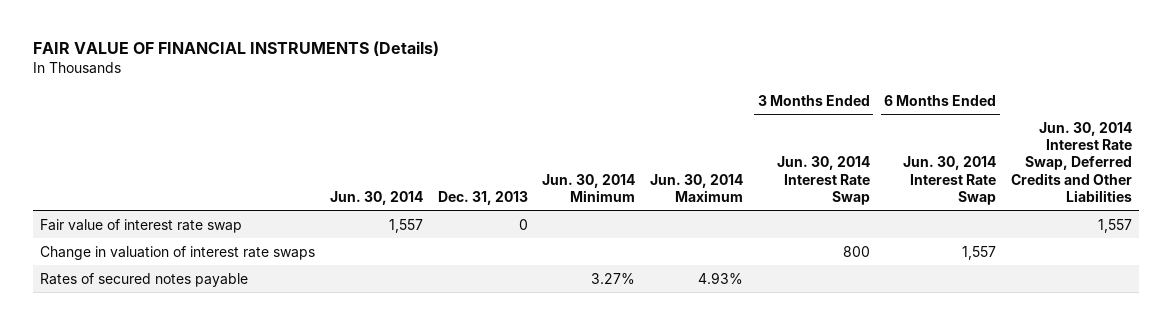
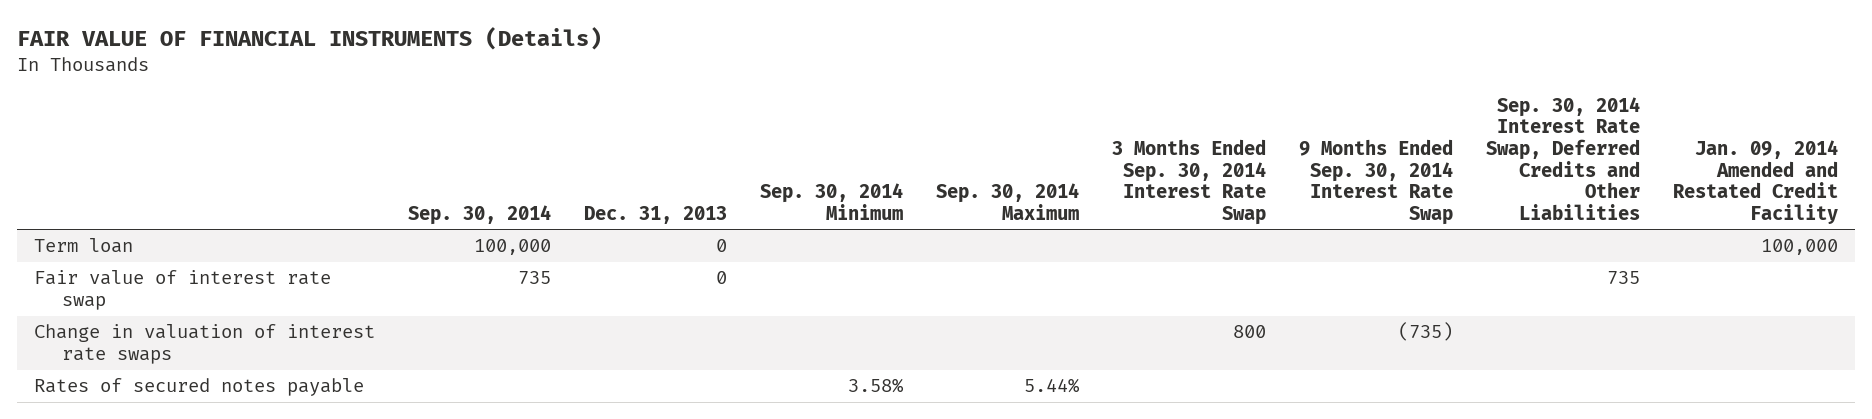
- | Jun. 30, 2014 | Dec. 31, 2013 | Jun. 30, 2014 Minimum | Jun. 30, 2014 Maximum | 3 Months Ended Jun. 30, 2014 Interest Rate Swap | 6 Months Ended Jun. 30, 2014 Interest Rate Swap | Jun. 30, 2014 Interest Rate Swap, Deferred Credits and Other Liabilities
+ | Sep. 30, 2014 | Dec. 31, 2013 | Sep. 30, 2014 Minimum | Sep. 30, 2014 Maximum | 3 Months Ended Sep. 30, 2014 Interest Rate Swap | 9 Months Ended Sep. 30, 2014 Interest Rate Swap | Sep. 30, 2014 Interest Rate Swap, Deferred Credits and Other Liabilities | Jan. 09, 2014 Amended and Restated Credit Facility
+ Term loan | 100,000 | 0 | | | | | | 100,000

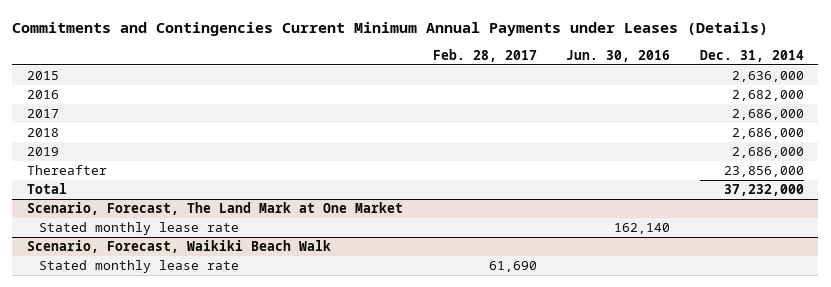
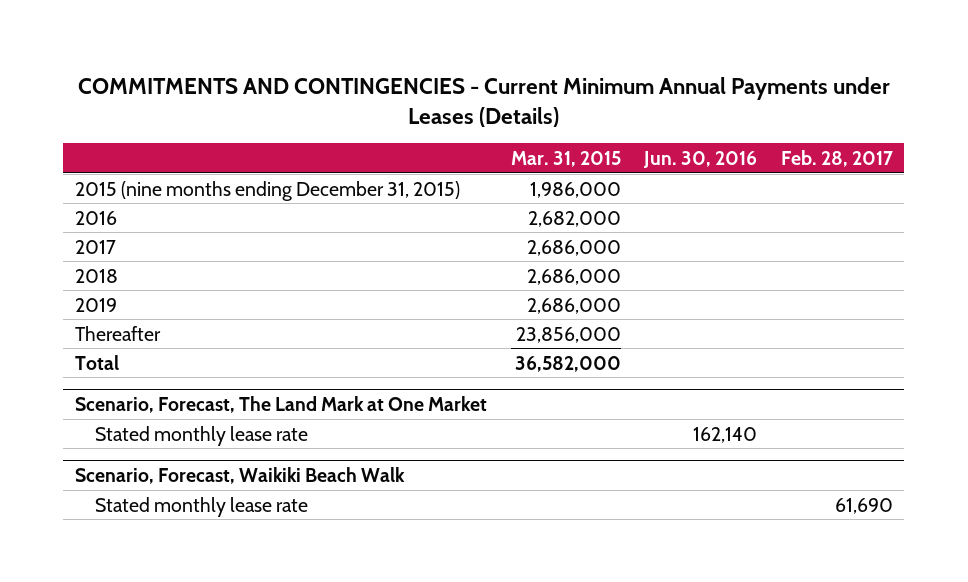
- Commitments and Contingencies Current Minimum Annual Payments under Leases (Details)
+ COMMITMENTS AND CONTINGENCIES - Current Minimum Annual Payments under Leases (Details)
- | Feb. 28, 2017 | Jun. 30, 2016 | Dec. 31, 2014
+ | Mar. 31, 2015 | Jun. 30, 2016 | Feb. 28, 2017
- 2015 | | | 2,636,000
+ 2015 (nine months ending December 31, 2015) | 1,986,000 | |

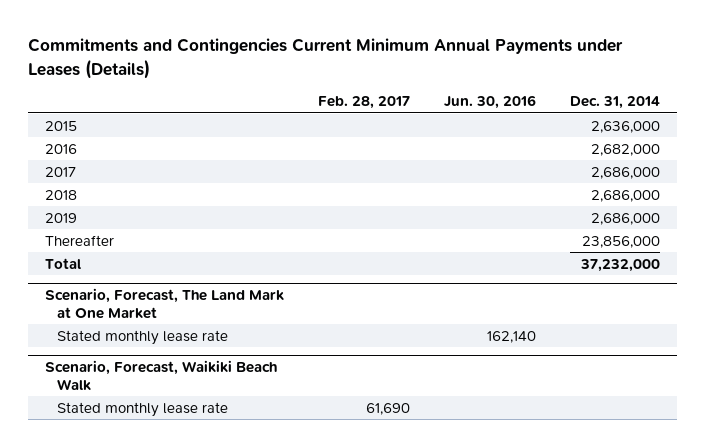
- COMMITMENTS AND CONTINGENCIES - Current Minimum Annual Payments under Leases (Details)
+ Commitments and Contingencies Current Minimum Annual Payments under Leases (Details)
- | Mar. 31, 2015 | Jun. 30, 2016 | Feb. 28, 2017
+ | Feb. 28, 2017 | Jun. 30, 2016 | Dec. 31, 2014
- 2015 (nine months ending December 31, 2015) | 1,986,000 | |
+ 2015 | | | 2,636,000

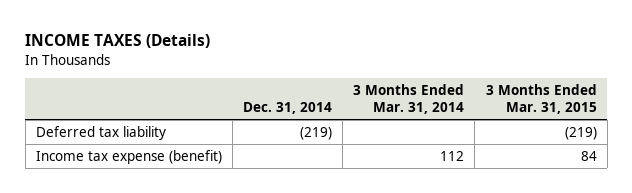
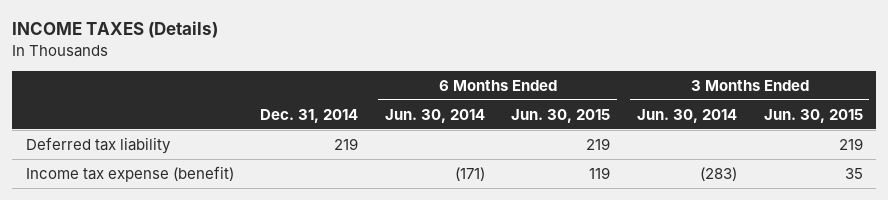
- | Dec. 31, 2014 | 3 Months Ended Mar. 31, 2014 | 3 Months Ended Mar. 31, 2015
+ | Dec. 31, 2014 | 6 Months Ended Jun. 30, 2014 | 6 Months Ended Jun. 30, 2015 | 3 Months Ended Jun. 30, 2014 | 3 Months Ended Jun. 30, 2015
- Deferred tax liability | (219) | | (219)
+ Deferred tax liability | 219 | | 219 | | 219

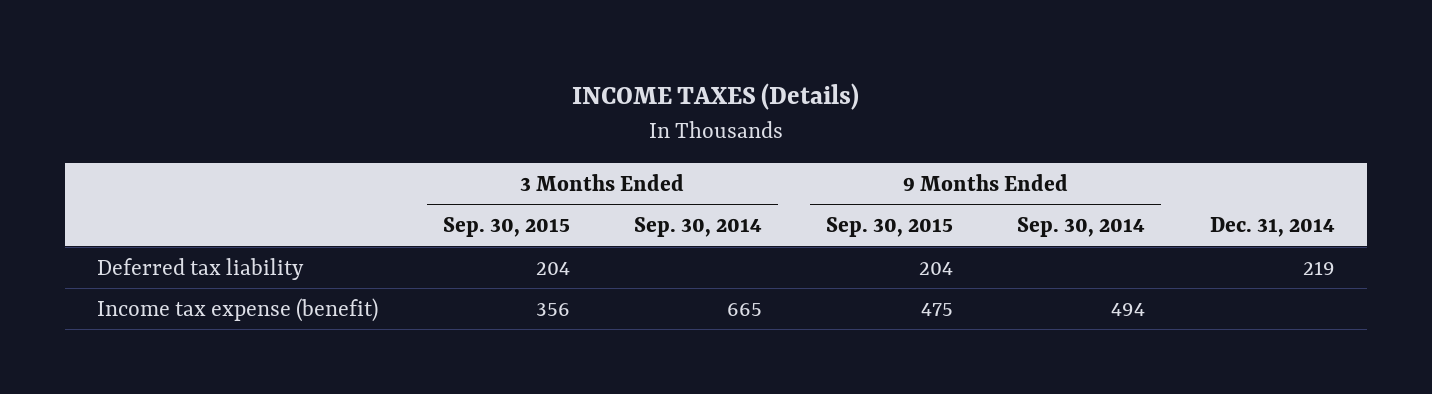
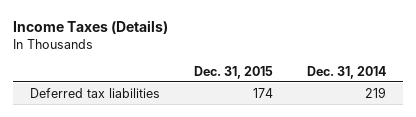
- INCOME TAXES (Details)
+ Income Taxes (Details)
- | 3 Months Ended Sep. 30, 2015 | 3 Months Ended Sep. 30, 2014 | 9 Months Ended Sep. 30, 2015 | 9 Months Ended Sep. 30, 2014 | Dec. 31, 2014
+ | Dec. 31, 2015 | Dec. 31, 2014
- Deferred tax liability | 204 | | 204 | | 219
- Income tax expense (benefit) | 356 | 665 | 475 | 494 |
+ Deferred tax liabilities | 174 | 219

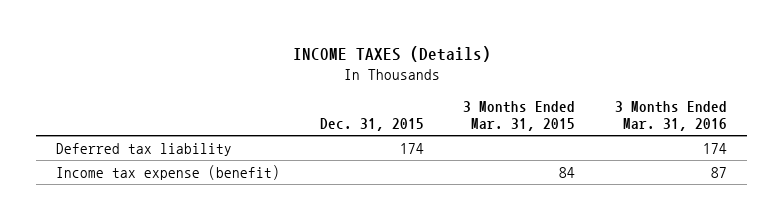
- Income Taxes (Details)
+ INCOME TAXES (Details)
- | Dec. 31, 2015 | Dec. 31, 2014
+ | Dec. 31, 2015 | 3 Months Ended Mar. 31, 2015 | 3 Months Ended Mar. 31, 2016
- Deferred tax liabilities | 174 | 219
+ Deferred tax liability | 174 | | 174
+ Income tax expense (benefit) | | 84 | 87

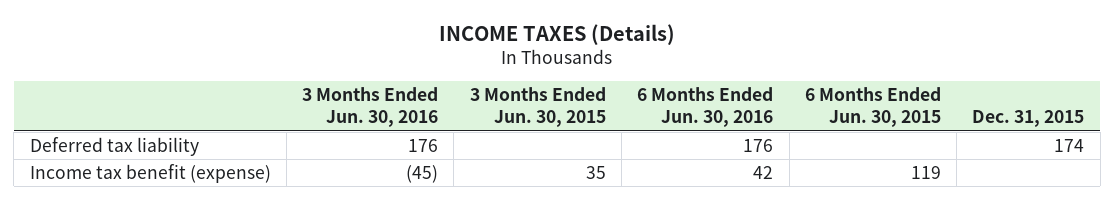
- | Dec. 31, 2015 | 3 Months Ended Mar. 31, 2015 | 3 Months Ended Mar. 31, 2016
+ | 3 Months Ended Jun. 30, 2016 | 3 Months Ended Jun. 30, 2015 | 6 Months Ended Jun. 30, 2016 | 6 Months Ended Jun. 30, 2015 | Dec. 31, 2015
- Income tax expense (benefit) | | 84 | 87
+ Income tax benefit (expense) | (45) | 35 | 42 | 119 |

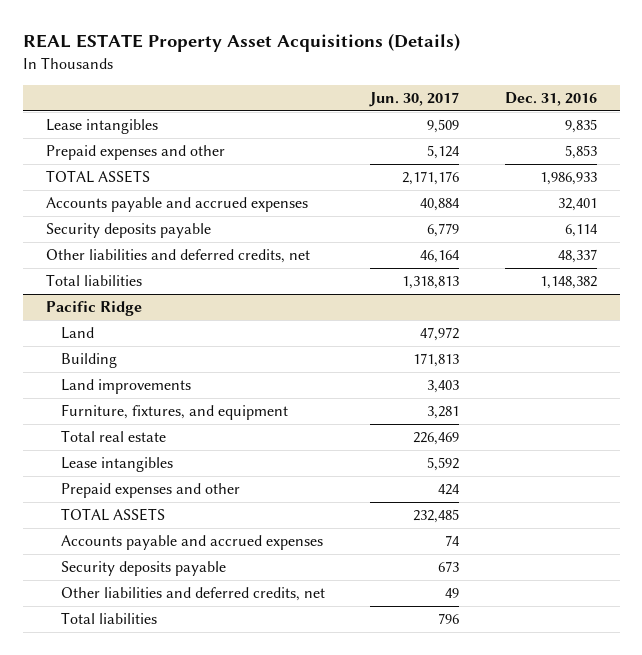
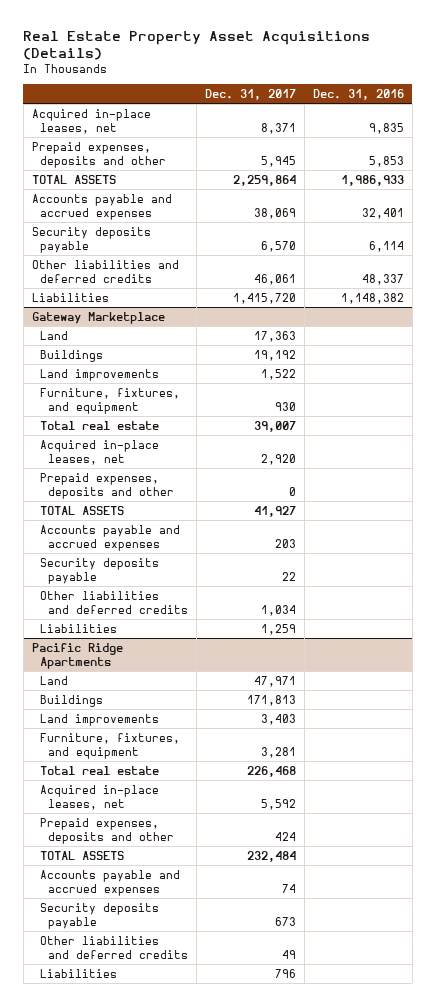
- REAL ESTATE Property Asset Acquisitions (Details)
+ Real Estate Property Asset Acquisitions (Details)
- | Jun. 30, 2017 | Dec. 31, 2016
+ | Dec. 31, 2017 | Dec. 31, 2016
- Lease intangibles | 9,509 | 9,835
- Prepaid expenses and other | 5,124 | 5,853
+ Acquired in-place leases, net | 8,371 | 9,835
+ Prepaid expenses, deposits and other | 5,945 | 5,853
- Other liabilities and deferred credits, net | 46,164 | 48,337
- Total liabilities | 1,318,813 | 1,148,382
- Pacific Ridge
- Land | 47,972 |
- Building | 171,813 |
- Land improvements | 3,403 |
- Furniture, fixtures, and equipment | 3,281 |
- Total real estate | 226,469 |
- Lease intangibles | 5,592 |
- Prepaid expenses and other | 424 |
- TOTAL ASSETS | 232,485 |
- Accounts payable and accrued expenses | 74 |
- Security deposits payable | 673 |
- Other liabilities and deferred credits, net | 49 |
- Total liabilities | 796 |
+ Other liabilities and deferred credits | 46,061 | 48,337
+ Liabilities | 1,415,720 | 1,148,382
+ Gateway Marketplace
+ Land | 17,363 |
+ Buildings | 19,192 |
+ Land improvements | 1,522 |
+ Furniture, fixtures, and equipment | 930 |
+ Total real estate | 39,007 |
+ Acquired in-place leases, net | 2,920 |
+ Prepaid expenses, deposits and other | 0 |
+ TOTAL ASSETS | 41,927 |
+ Accounts payable and accrued expenses | 203 |
+ Security deposits payable | 22 |
+ Other liabilities and deferred credits | 1,034 |
+ Liabilities | 1,259 |
+ Pacific Ridge Apartments
+ Land | 47,971 |
+ Buildings | 171,813 |
+ Land improvements | 3,403 |
+ Furniture, fixtures, and equipment | 3,281 |
+ Total real estate | 226,468 |
+ Acquired in-place leases, net | 5,592 |
+ Prepaid expenses, deposits and other | 424 |
+ TOTAL ASSETS | 232,484 |
+ Accounts payable and accrued expenses | 74 |
+ Security deposits payable | 673 |
+ Other liabilities and deferred credits | 49 |
+ Liabilities | 796 |

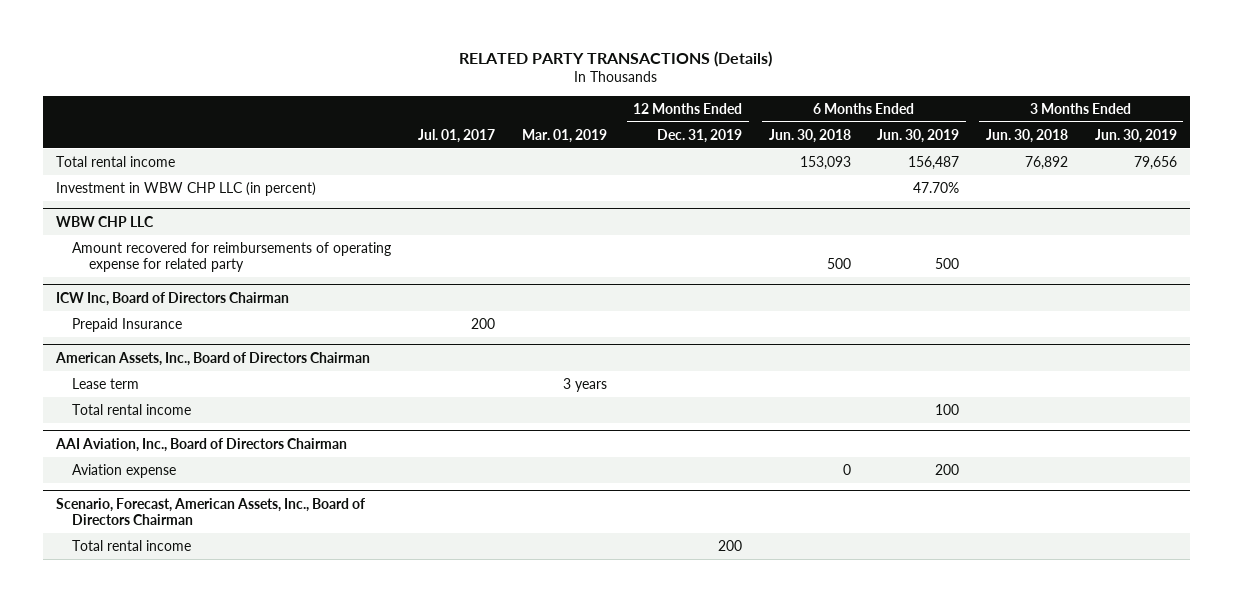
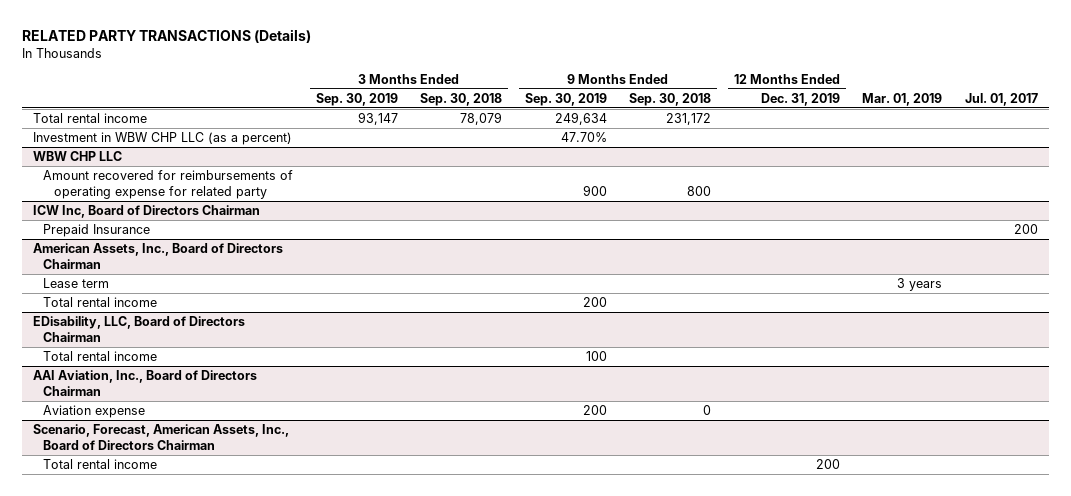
- | Jul. 01, 2017 | Mar. 01, 2019 | 12 Months Ended Dec. 31, 2019 | 6 Months Ended Jun. 30, 2018 | 6 Months Ended Jun. 30, 2019 | 3 Months Ended Jun. 30, 2018 | 3 Months Ended Jun. 30, 2019
+ | 3 Months Ended Sep. 30, 2019 | 3 Months Ended Sep. 30, 2018 | 9 Months Ended Sep. 30, 2019 | 9 Months Ended Sep. 30, 2018 | 12 Months Ended Dec. 31, 2019 | Mar. 01, 2019 | Jul. 01, 2017
- Investment in WBW CHP LLC (in percent) | | | | | 47.70% | |
+ Investment in WBW CHP LLC (as a percent) | | | 47.70% | | | |
+ EDisability, LLC, Board of Directors Chairman
+ Total rental income | | | 100 | | | |

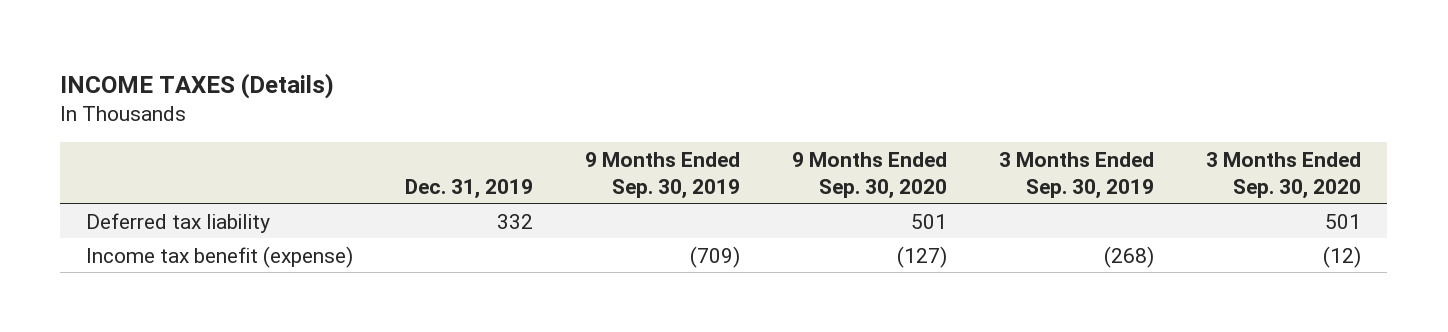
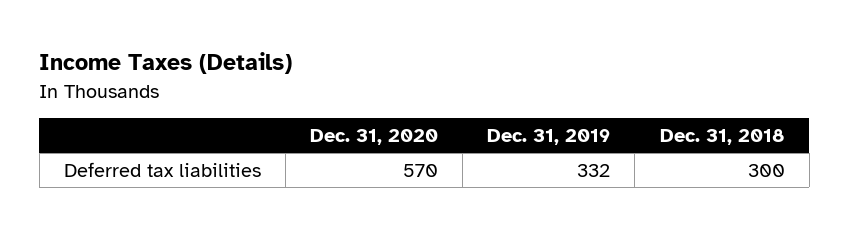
- INCOME TAXES (Details)
+ Income Taxes (Details)
- | Dec. 31, 2019 | 9 Months Ended Sep. 30, 2019 | 9 Months Ended Sep. 30, 2020 | 3 Months Ended Sep. 30, 2019 | 3 Months Ended Sep. 30, 2020
+ | Dec. 31, 2020 | Dec. 31, 2019 | Dec. 31, 2018
- Deferred tax liability | 332 | | 501 | | 501
- Income tax benefit (expense) | | (709) | (127) | (268) | (12)
+ Deferred tax liabilities | 570 | 332 | 300

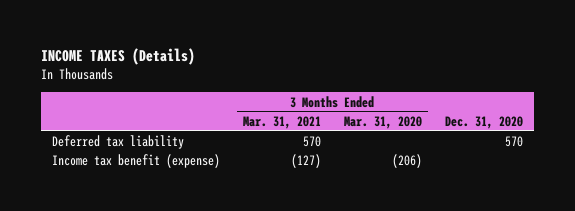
- Income Taxes (Details)
+ INCOME TAXES (Details)
- | Dec. 31, 2020 | Dec. 31, 2019 | Dec. 31, 2018
+ | 3 Months Ended Mar. 31, 2021 | 3 Months Ended Mar. 31, 2020 | Dec. 31, 2020
- Deferred tax liabilities | 570 | 332 | 300
+ Deferred tax liability | 570 | | 570
+ Income tax benefit (expense) | (127) | (206) |

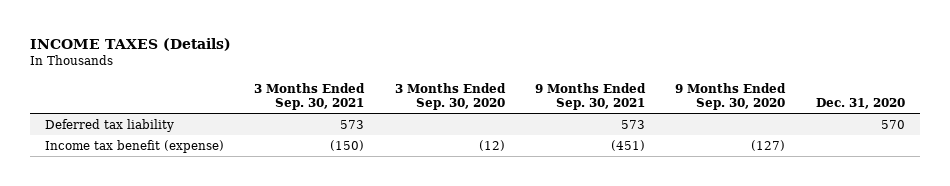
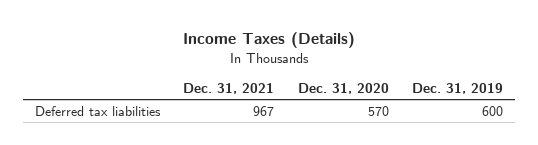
- INCOME TAXES (Details)
+ Income Taxes (Details)
- | 3 Months Ended Sep. 30, 2021 | 3 Months Ended Sep. 30, 2020 | 9 Months Ended Sep. 30, 2021 | 9 Months Ended Sep. 30, 2020 | Dec. 31, 2020
+ | Dec. 31, 2021 | Dec. 31, 2020 | Dec. 31, 2019
- Deferred tax liability | 573 | | 573 | | 570
- Income tax benefit (expense) | (150) | (12) | (451) | (127) |
+ Deferred tax liabilities | 967 | 570 | 600

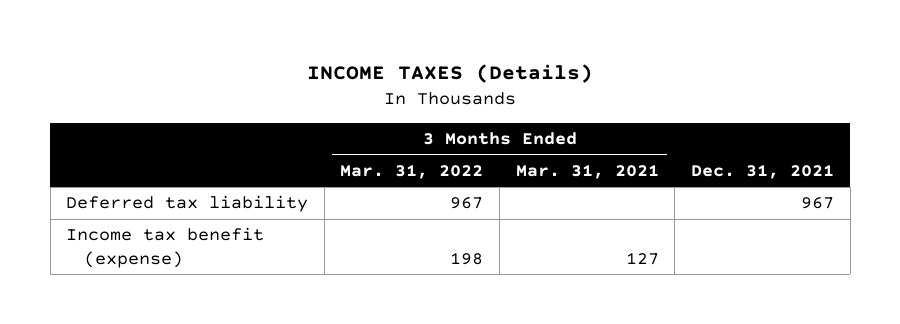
- Income Taxes (Details)
+ INCOME TAXES (Details)
- | Dec. 31, 2021 | Dec. 31, 2020 | Dec. 31, 2019
+ | 3 Months Ended Mar. 31, 2022 | 3 Months Ended Mar. 31, 2021 | Dec. 31, 2021
- Deferred tax liabilities | 967 | 570 | 600
+ Deferred tax liability | 967 | | 967
+ Income tax benefit (expense) | 198 | 127 |

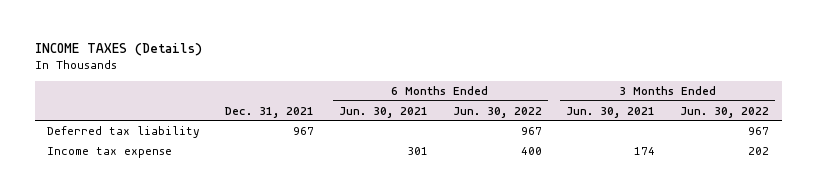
- | 3 Months Ended Mar. 31, 2022 | 3 Months Ended Mar. 31, 2021 | Dec. 31, 2021
+ | Dec. 31, 2021 | 6 Months Ended Jun. 30, 2021 | 6 Months Ended Jun. 30, 2022 | 3 Months Ended Jun. 30, 2021 | 3 Months Ended Jun. 30, 2022
- Income tax benefit (expense) | 198 | 127 |
+ Income tax expense | | 301 | 400 | 174 | 202

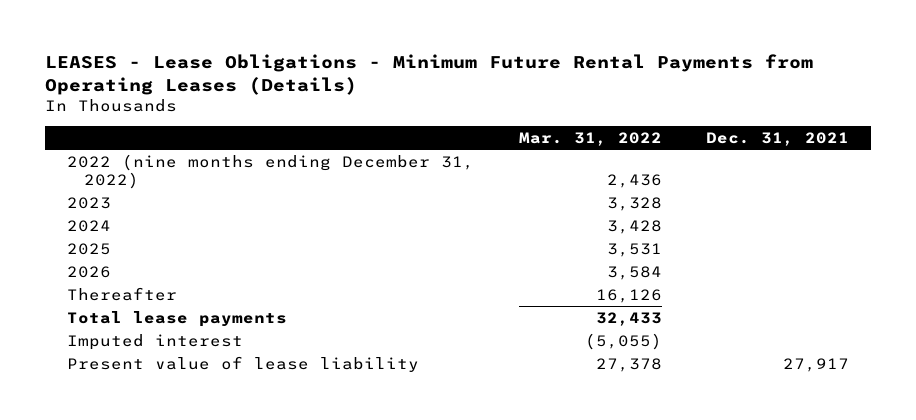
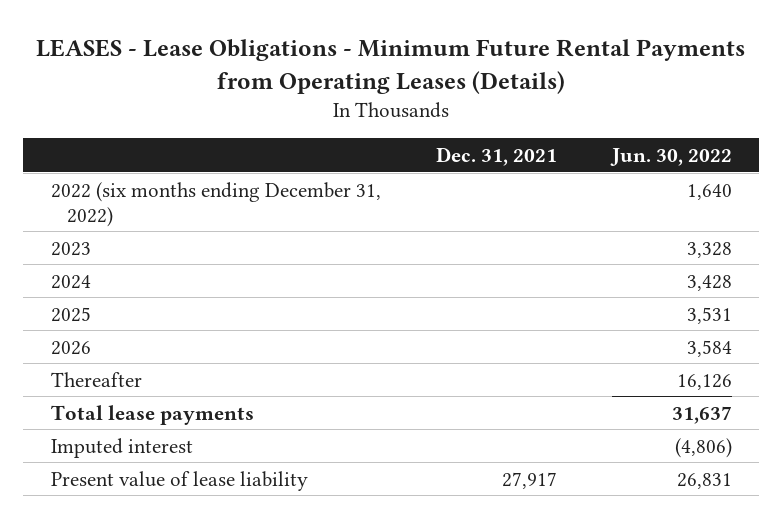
- | Mar. 31, 2022 | Dec. 31, 2021
+ | Dec. 31, 2021 | Jun. 30, 2022
- 2022 (nine months ending December 31, 2022) | 2,436 |
+ 2022 (six months ending December 31, 2022) | | 1,640

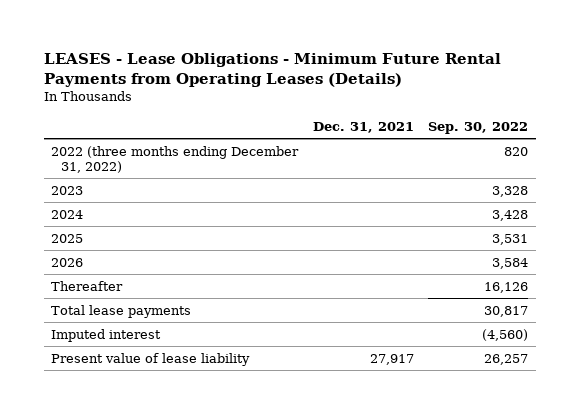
- | Dec. 31, 2021 | Jun. 30, 2022
+ | Dec. 31, 2021 | Sep. 30, 2022
- 2022 (six months ending December 31, 2022) | | 1,640
+ 2022 (three months ending December 31, 2022) | | 820

